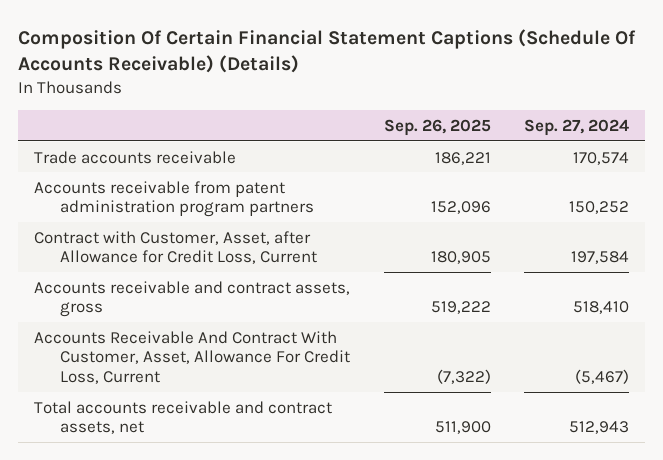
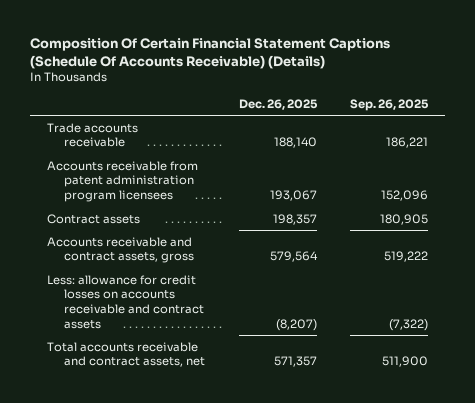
- | Sep. 26, 2025 | Sep. 27, 2024
+ | Dec. 26, 2025 | Sep. 26, 2025
- Accounts receivable from patent administration program partners | 152,096 | 150,252
- Contract with Customer, Asset, after Allowance for Credit Loss, Current | 180,905 | 197,584
+ Accounts receivable from patent administration program licensees | 193,067 | 152,096
+ Contract assets | 198,357 | 180,905
- Accounts Receivable And Contract With Customer, Asset, Allowance For Credit Loss, Current | (7,322) | (5,467)
+ Less: allowance for credit losses on accounts receivable and contract assets | (8,207) | (7,322)

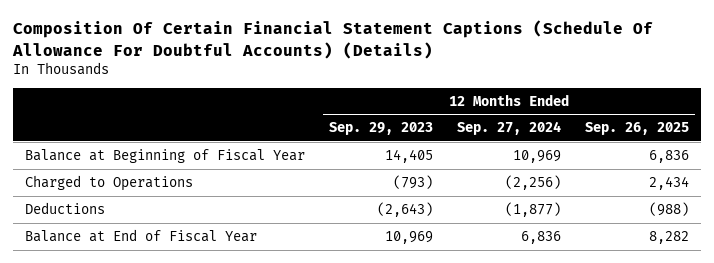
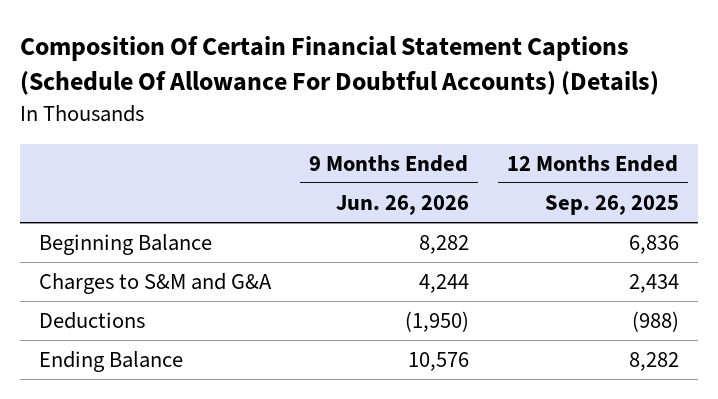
- | 12 Months Ended Sep. 29, 2023 | 12 Months Ended Sep. 27, 2024 | 12 Months Ended Sep. 26, 2025
+ | 9 Months Ended Jun. 26, 2026 | 12 Months Ended Sep. 26, 2025
- Balance at Beginning of Fiscal Year | 14,405 | 10,969 | 6,836
- Charged to Operations | (793) | (2,256) | 2,434
+ Beginning Balance | 8,282 | 6,836
+ Charges to S&M and G&A | 4,244 | 2,434
- Balance at End of Fiscal Year | 10,969 | 6,836 | 8,282
+ Ending Balance | 10,576 | 8,282

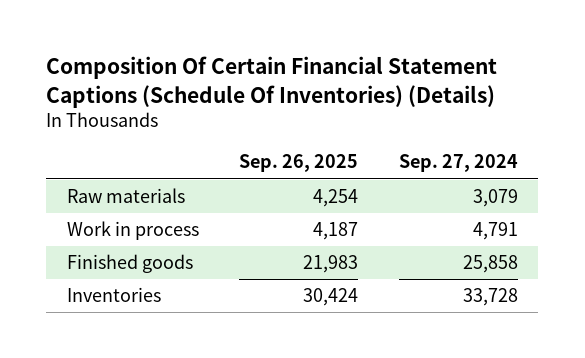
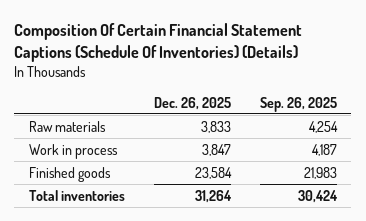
- | Sep. 26, 2025 | Sep. 27, 2024
+ | Dec. 26, 2025 | Sep. 26, 2025
- Inventories | 30,424 | 33,728
+ Total inventories | 31,264 | 30,424

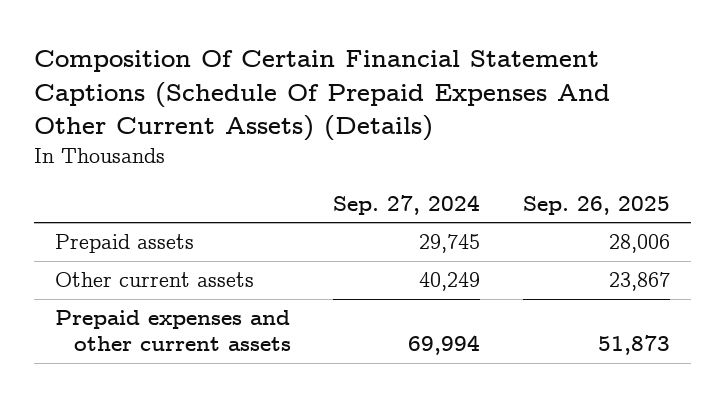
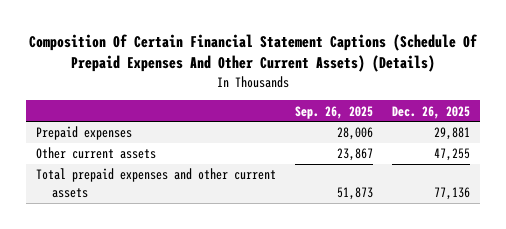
- | Sep. 27, 2024 | Sep. 26, 2025
+ | Sep. 26, 2025 | Dec. 26, 2025
- Prepaid assets | 29,745 | 28,006
+ Prepaid expenses | 28,006 | 29,881
- Prepaid expenses and other current assets | 69,994 | 51,873
+ Total prepaid expenses and other current assets | 51,873 | 77,136

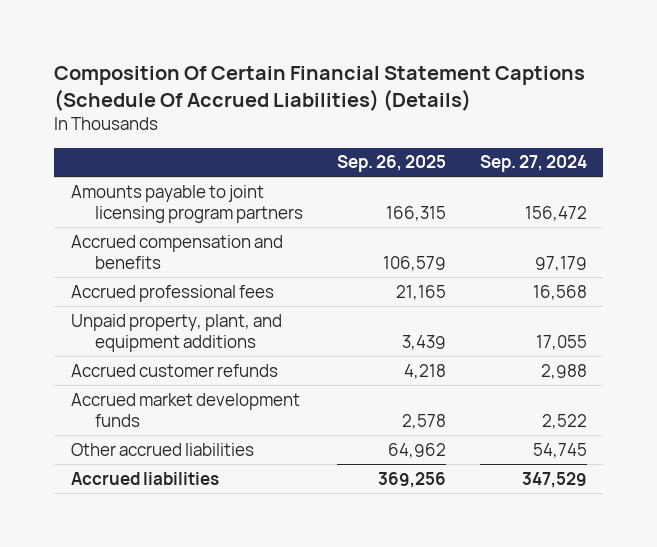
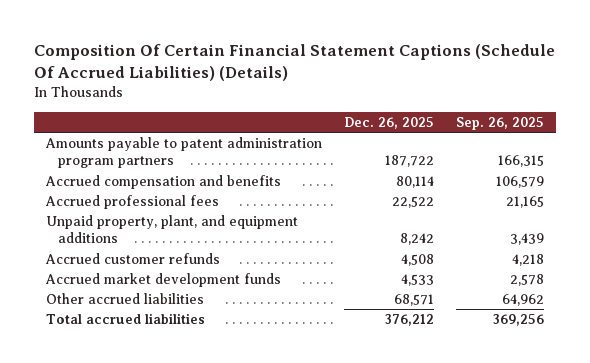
- | Sep. 26, 2025 | Sep. 27, 2024
+ | Dec. 26, 2025 | Sep. 26, 2025
- Amounts payable to joint licensing program partners | 166,315 | 156,472
+ Amounts payable to patent administration program partners | 187,722 | 166,315
- Accrued liabilities | 369,256 | 347,529
+ Total accrued liabilities | 376,212 | 369,256

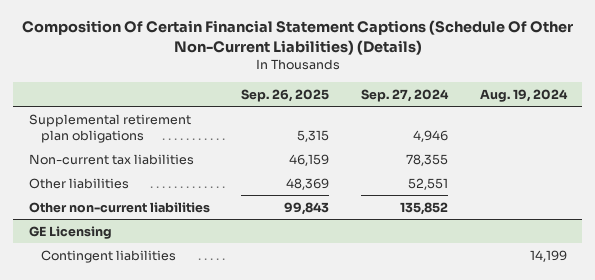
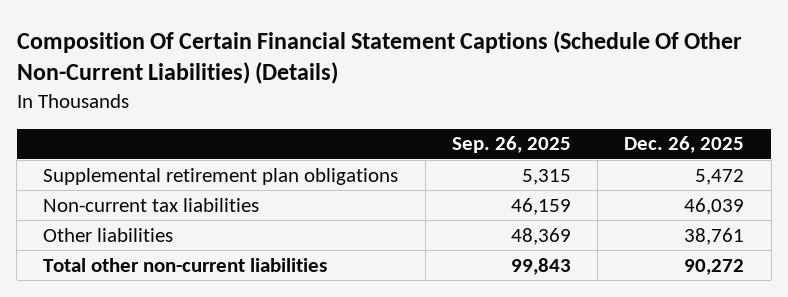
- | Sep. 26, 2025 | Sep. 27, 2024 | Aug. 19, 2024
+ | Sep. 26, 2025 | Dec. 26, 2025
- Other non-current liabilities | 99,843 | 135,852 |
- GE Licensing
- Contingent liabilities | | | 14,199
+ Total other non-current liabilities | 99,843 | 90,272

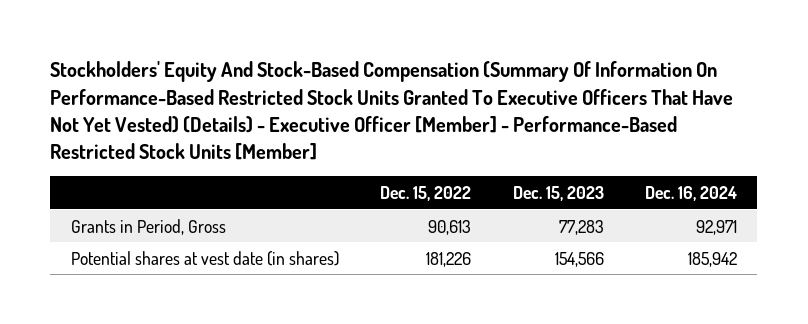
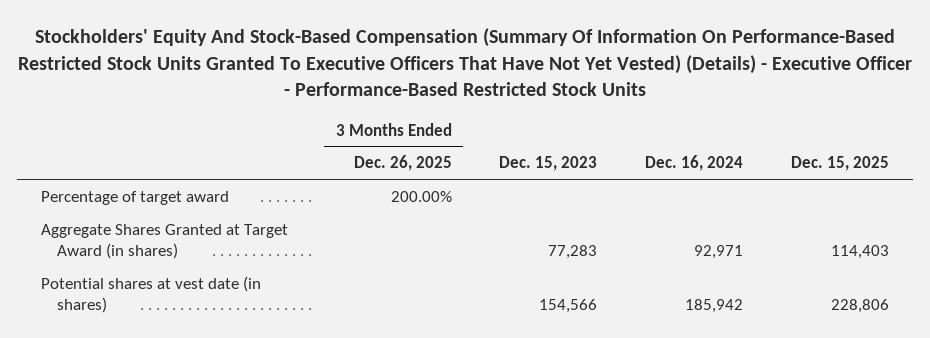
- Stockholders' Equity And Stock-Based Compensation (Summary Of Information On Performance-Based Restricted Stock Units Granted To Executive Officers That Have Not Yet Vested) (Details) - Executive Officer [Member] - Performance-Based Restricted Stock Units [Member]
+ Stockholders' Equity And Stock-Based Compensation (Summary Of Information On Performance-Based Restricted Stock Units Granted To Executive Officers That Have Not Yet Vested) (Details) - Executive Officer - Performance-Based Restricted Stock Units
- | Dec. 15, 2022 | Dec. 15, 2023 | Dec. 16, 2024
+ | 3 Months Ended Dec. 26, 2025 | Dec. 15, 2023 | Dec. 16, 2024 | Dec. 15, 2025
- Grants in Period, Gross | 90,613 | 77,283 | 92,971
+ Percentage of target award | 200.00% | | |
+ Aggregate Shares Granted at Target Award (in shares) | | 77,283 | 92,971 | 114,403

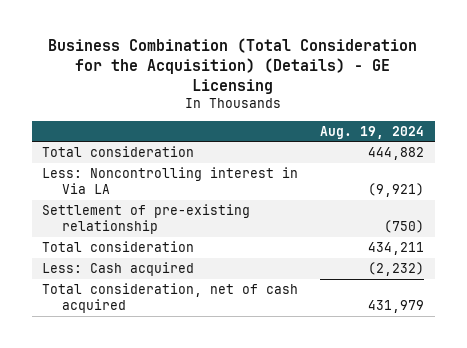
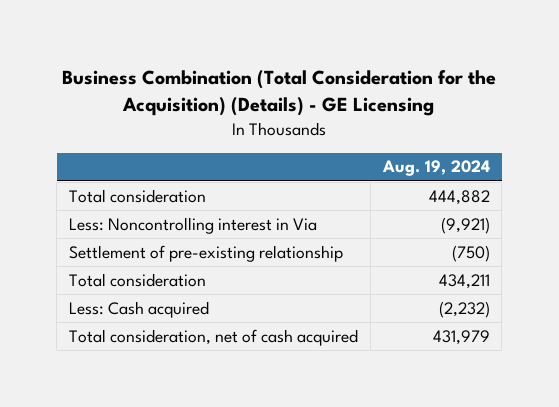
- Less: Noncontrolling interest in Via LA | (9,921)
+ Less: Noncontrolling interest in Via | (9,921)

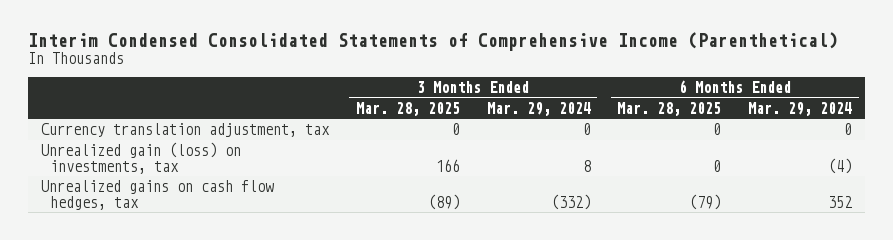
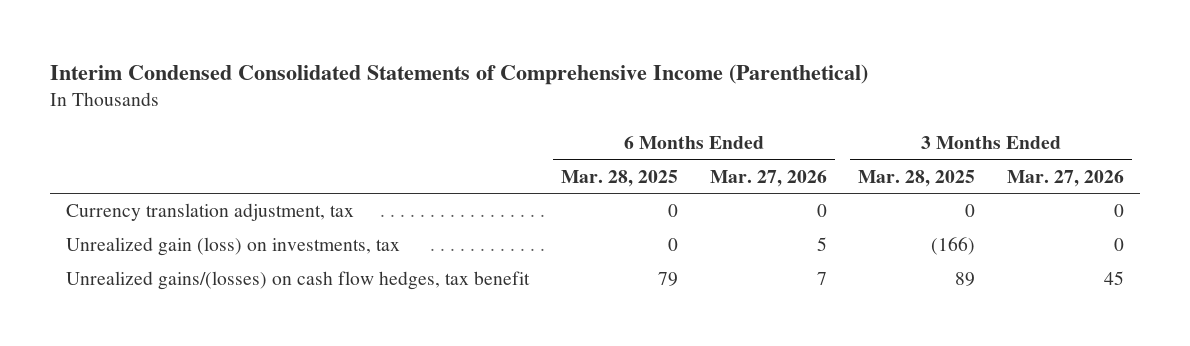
- | 3 Months Ended Mar. 28, 2025 | 3 Months Ended Mar. 29, 2024 | 6 Months Ended Mar. 28, 2025 | 6 Months Ended Mar. 29, 2024
+ | 6 Months Ended Mar. 28, 2025 | 6 Months Ended Mar. 27, 2026 | 3 Months Ended Mar. 28, 2025 | 3 Months Ended Mar. 27, 2026
- Unrealized gain (loss) on investments, tax | 166 | 8 | 0 | (4)
- Unrealized gains on cash flow hedges, tax | (89) | (332) | (79) | 352
+ Unrealized gain (loss) on investments, tax | 0 | 5 | (166) | 0
+ Unrealized gains/(losses) on cash flow hedges, tax benefit | 79 | 7 | 89 | 45

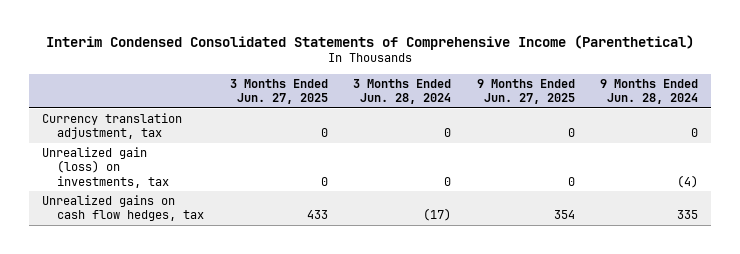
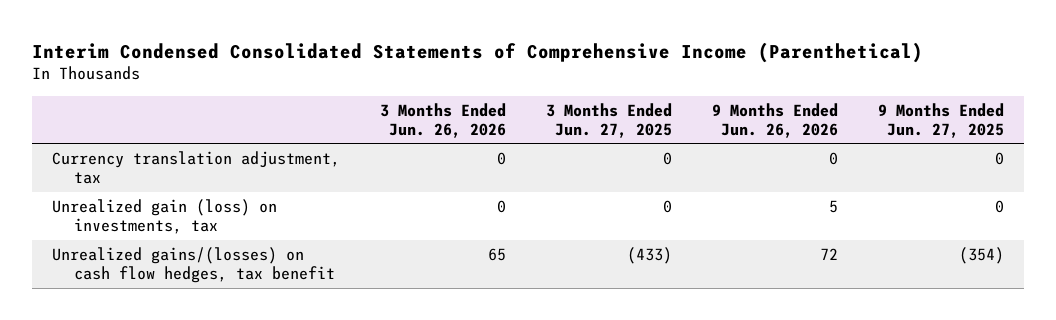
- | 3 Months Ended Jun. 27, 2025 | 3 Months Ended Jun. 28, 2024 | 9 Months Ended Jun. 27, 2025 | 9 Months Ended Jun. 28, 2024
+ | 3 Months Ended Jun. 26, 2026 | 3 Months Ended Jun. 27, 2025 | 9 Months Ended Jun. 26, 2026 | 9 Months Ended Jun. 27, 2025
- Unrealized gains on cash flow hedges, tax | 433 | (17) | 354 | 335
+ Unrealized gains/(losses) on cash flow hedges, tax benefit | 65 | (433) | 72 | (354)

